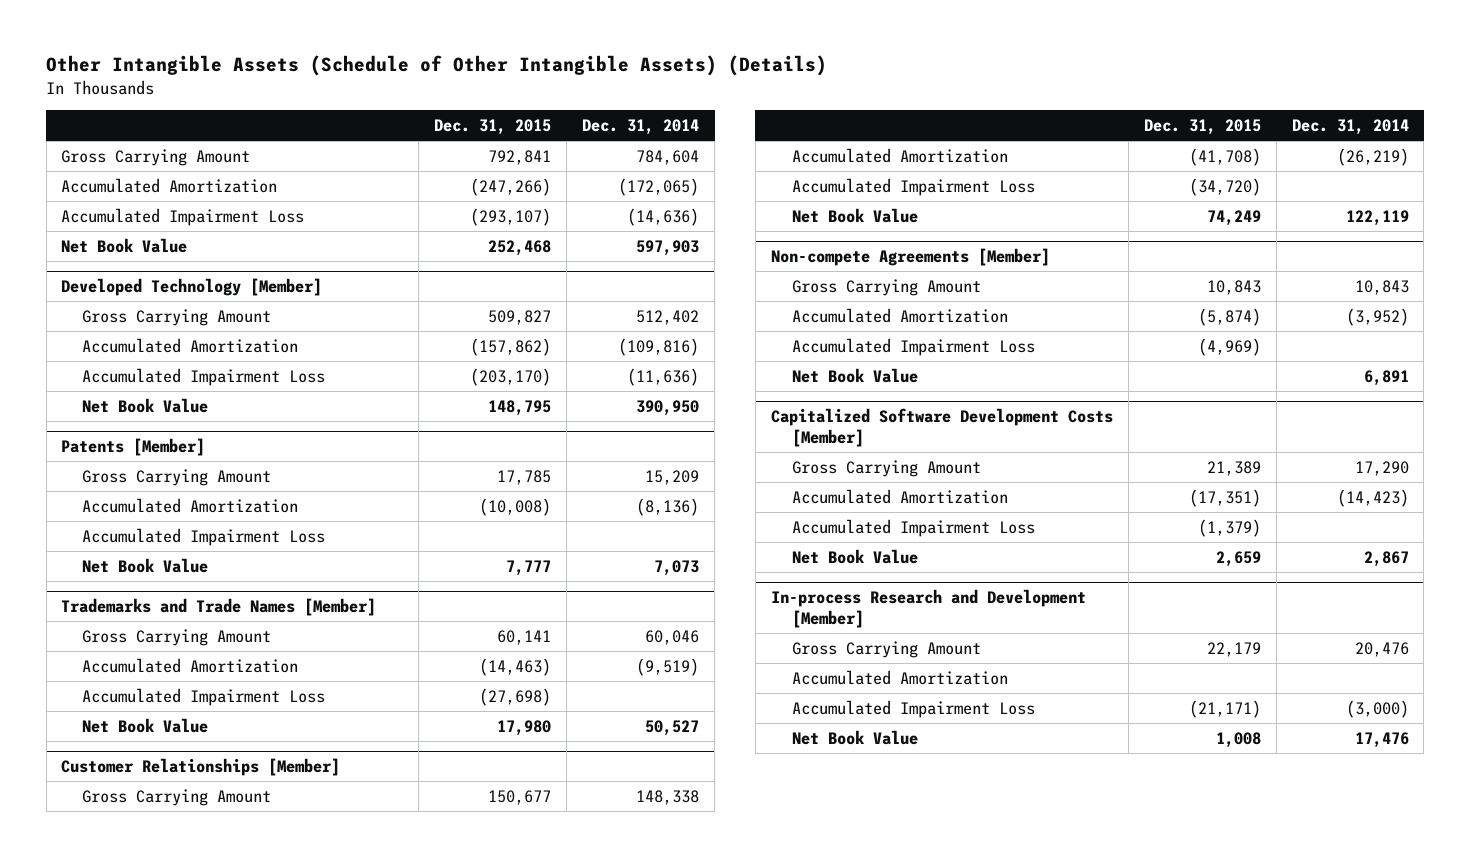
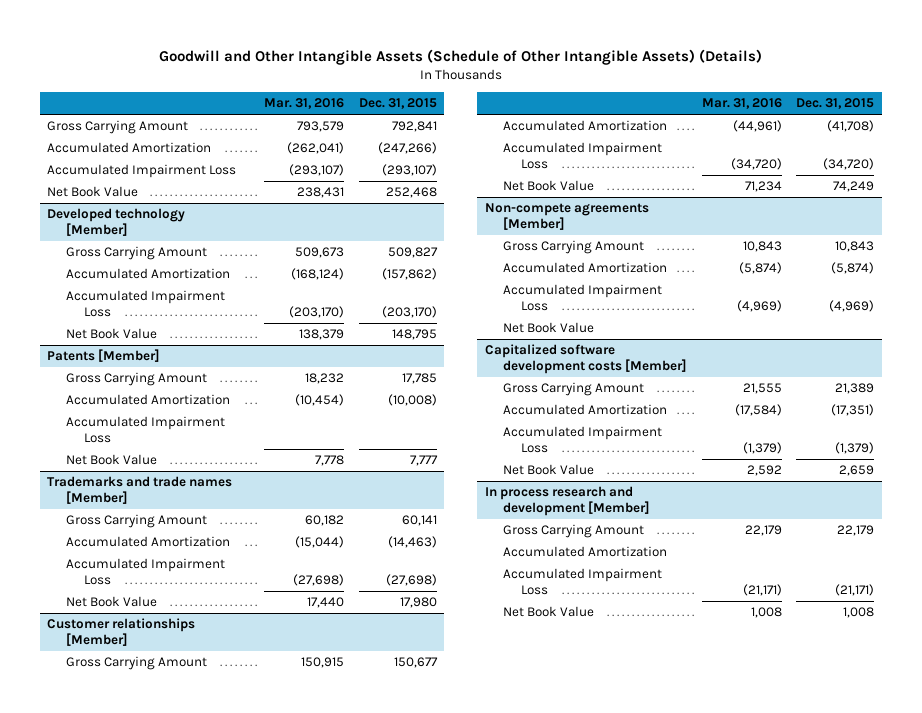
- Other Intangible Assets (Schedule of Other Intangible Assets) (Details)
+ Goodwill and Other Intangible Assets (Schedule of Other Intangible Assets) (Details)
- | Dec. 31, 2015 | Dec. 31, 2014
+ | Mar. 31, 2016 | Dec. 31, 2015
- Developed Technology [Member]
+ Developed technology [Member]
- Trademarks and Trade Names [Member]
+ Trademarks and trade names [Member]
- Customer Relationships [Member]
+ Customer relationships [Member]
- Non-compete Agreements [Member]
+ Non-compete agreements [Member]
- Capitalized Software Development Costs [Member]
+ Capitalized software development costs [Member]
- In-process Research and Development [Member]
+ In process research and development [Member]

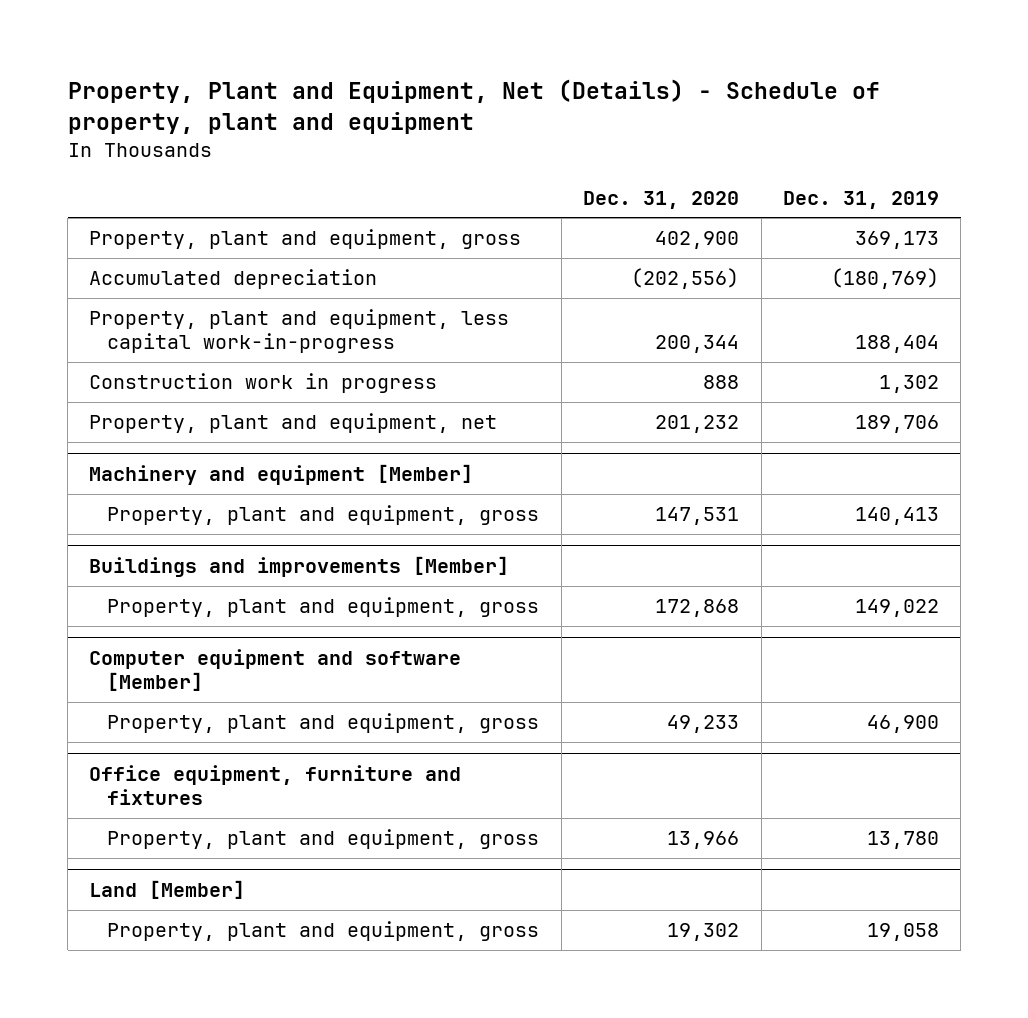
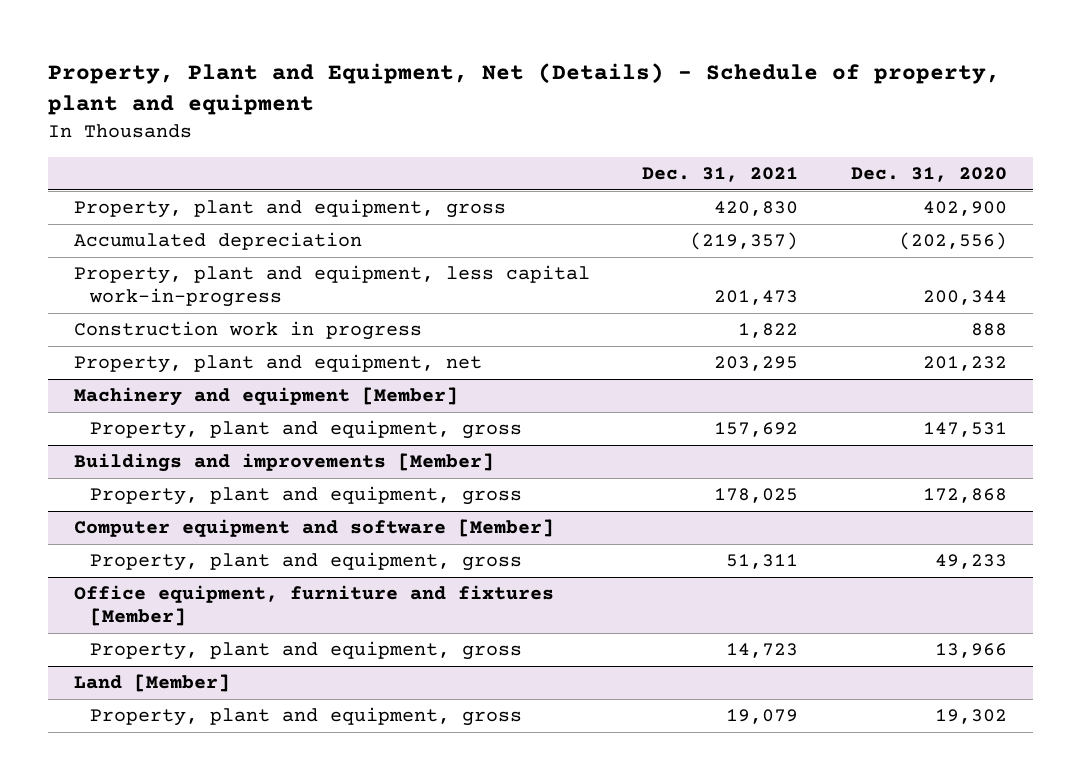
- | Dec. 31, 2020 | Dec. 31, 2019
+ | Dec. 31, 2021 | Dec. 31, 2020
- Office equipment, furniture and fixtures
+ Office equipment, furniture and fixtures [Member]

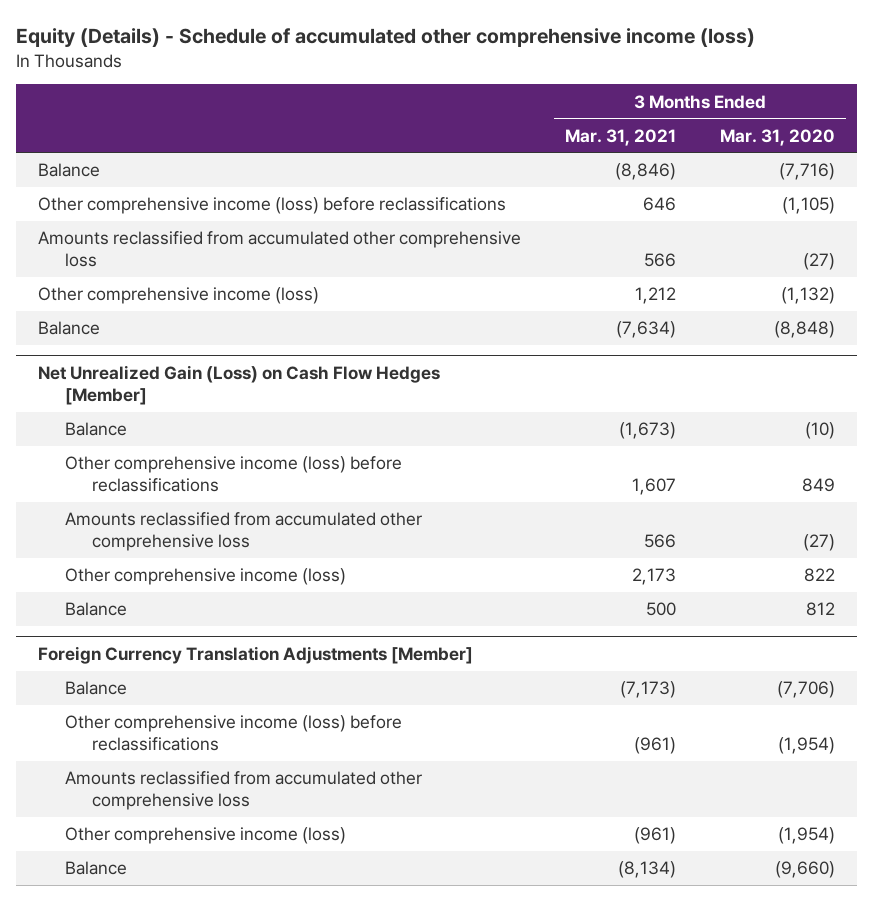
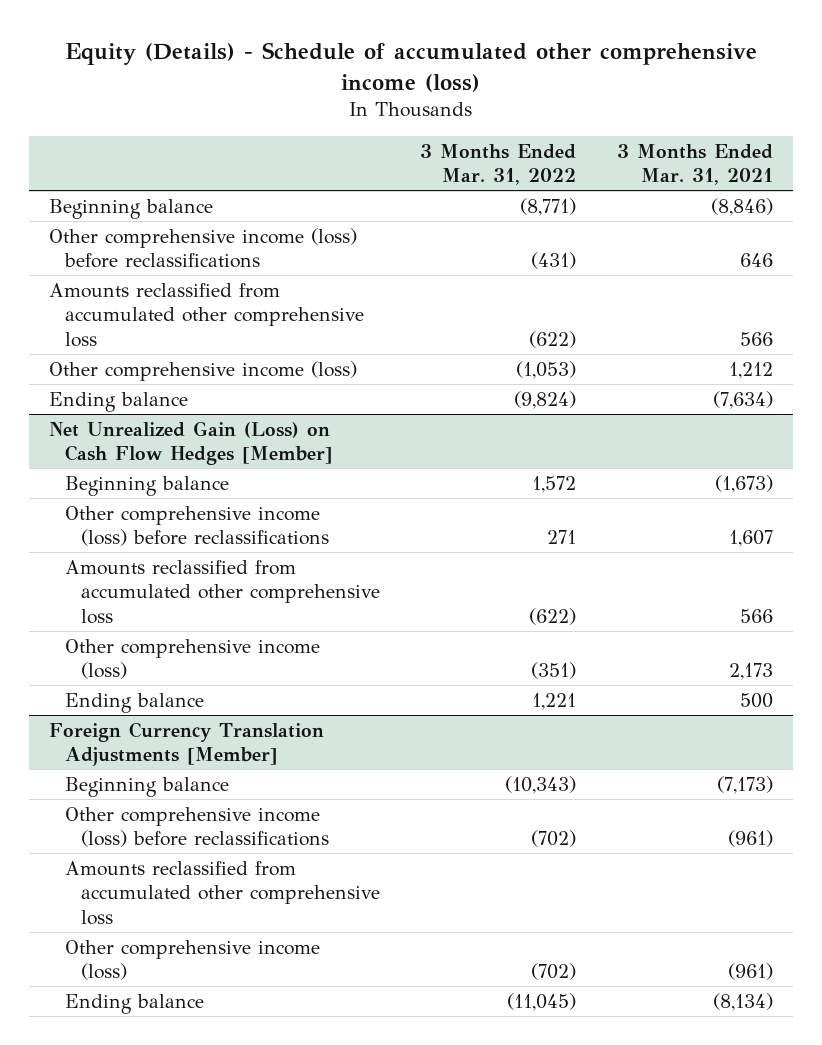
- | 3 Months Ended Mar. 31, 2021 | 3 Months Ended Mar. 31, 2020
+ | 3 Months Ended Mar. 31, 2022 | 3 Months Ended Mar. 31, 2021
- Balance | (8,846) | (7,716)
+ Beginning balance | (8,771) | (8,846)
- Balance | (7,634) | (8,848)
+ Ending balance | (9,824) | (7,634)
@ Net Unrealized Gain (Loss) on Cash Flow Hedges [Member]
- Balance | (1,673) | (10)
+ Beginning balance | 1,572 | (1,673)
- Balance | 500 | 812
+ Ending balance | 1,221 | 500
@ Foreign Currency Translation Adjustments [Member]
- Balance | (7,173) | (7,706)
+ Beginning balance | (10,343) | (7,173)
- Balance | (8,134) | (9,660)
+ Ending balance | (11,045) | (8,134)

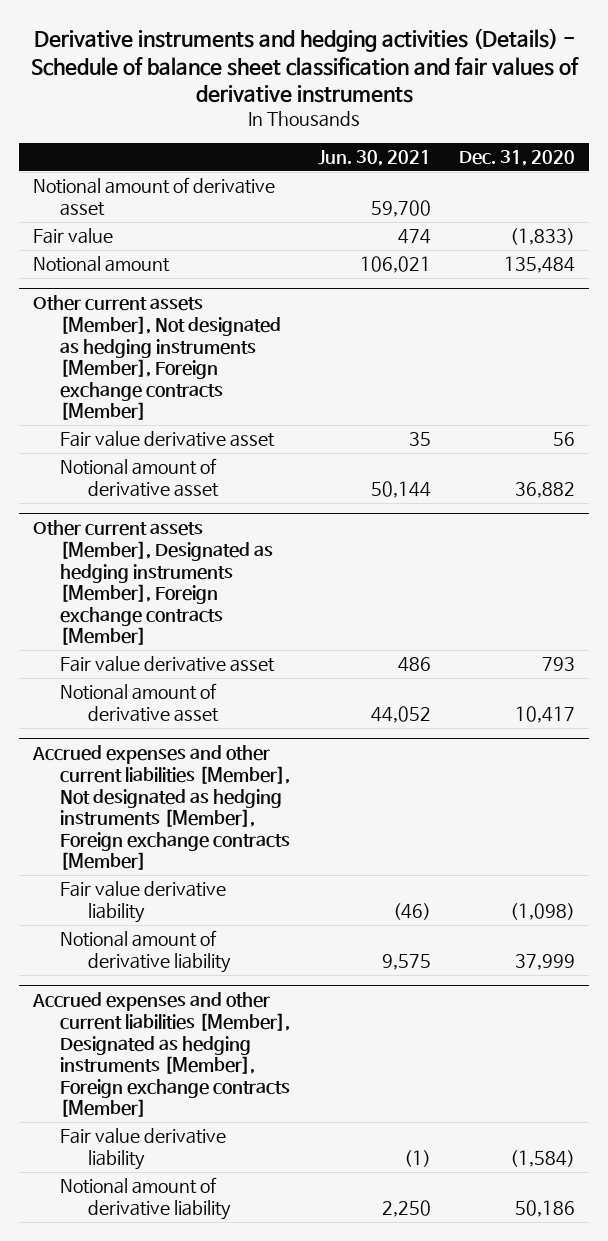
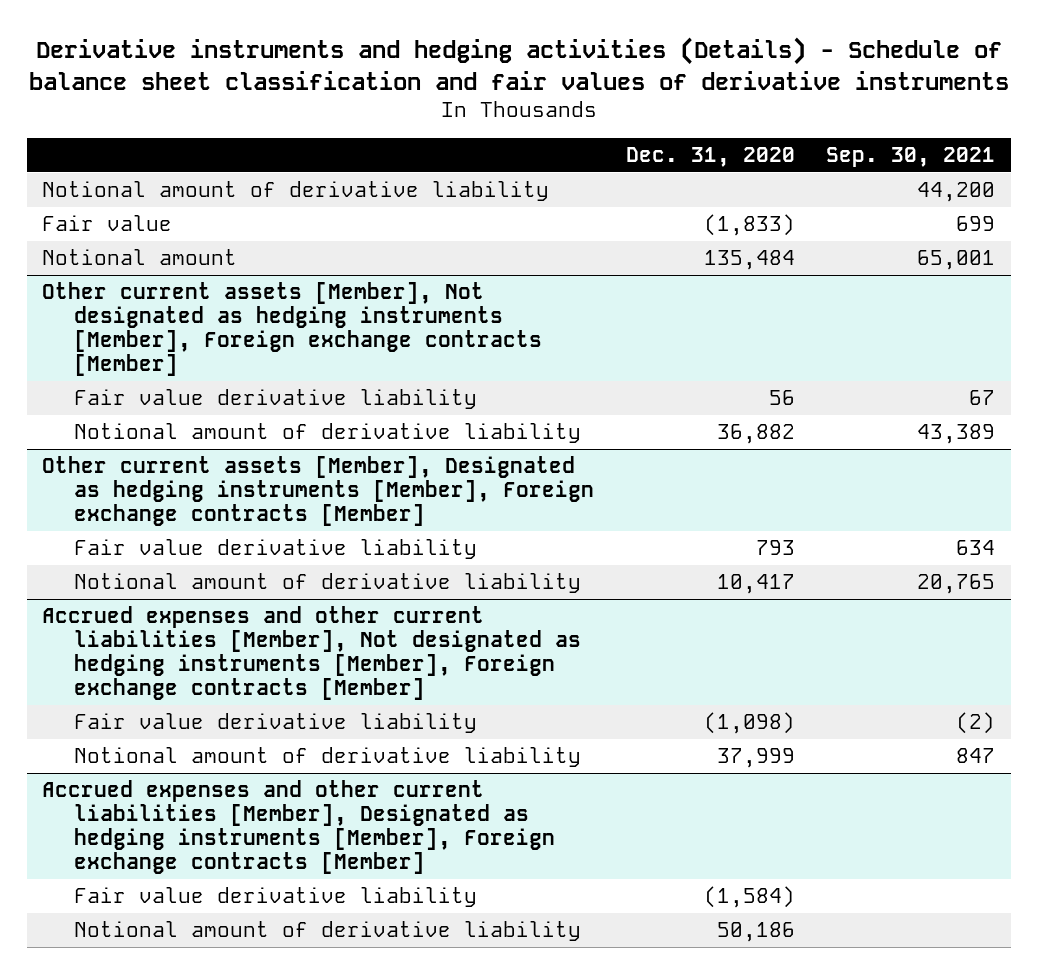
- | Jun. 30, 2021 | Dec. 31, 2020
+ | Dec. 31, 2020 | Sep. 30, 2021
- Notional amount of derivative asset | 59,700 |
+ Notional amount of derivative liability | | 44,200
@ Other current assets [Member], Not designated as hedging instruments [Member], Foreign exchange contracts [Member]
- Fair value derivative asset | 35 | 56
- Notional amount of derivative asset | 50,144 | 36,882
+ Fair value derivative liability | 56 | 67
+ Notional amount of derivative liability | 36,882 | 43,389
@ Other current assets [Member], Designated as hedging instruments [Member], Foreign exchange contracts [Member]
- Fair value derivative asset | 486 | 793
- Notional amount of derivative asset | 44,052 | 10,417
+ Fair value derivative liability | 793 | 634
+ Notional amount of derivative liability | 10,417 | 20,765

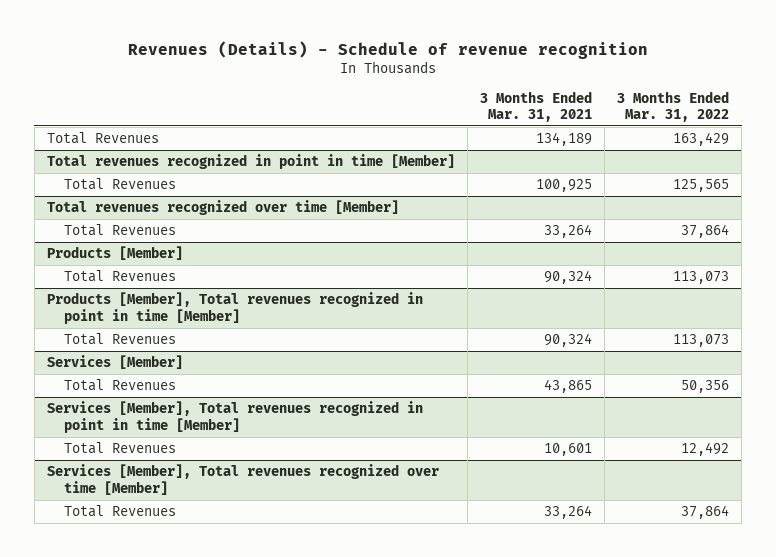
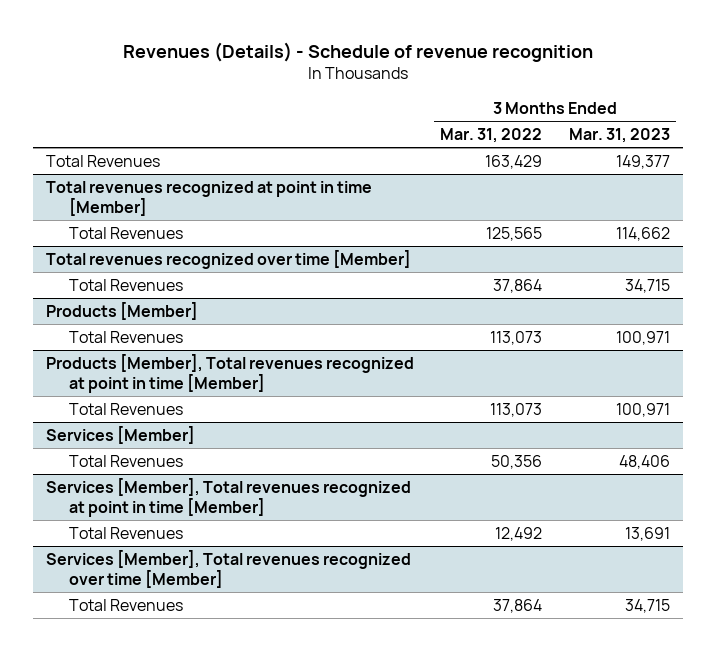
- | 3 Months Ended Mar. 31, 2021 | 3 Months Ended Mar. 31, 2022
+ | 3 Months Ended Mar. 31, 2022 | 3 Months Ended Mar. 31, 2023
- Total revenues recognized in point in time [Member]
+ Total revenues recognized at point in time [Member]
- Products [Member], Total revenues recognized in point in time [Member]
+ Products [Member], Total revenues recognized at point in time [Member]
- Services [Member], Total revenues recognized in point in time [Member]
+ Services [Member], Total revenues recognized at point in time [Member]

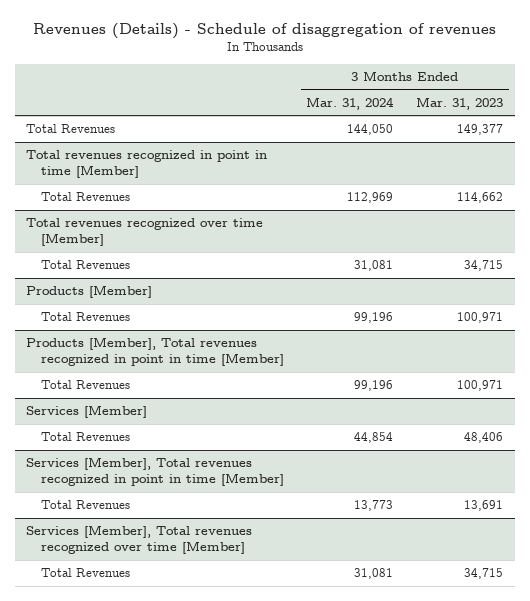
- Revenues (Details) - Schedule of revenue recognition
+ Revenues (Details) - Schedule of disaggregation of revenues
- | 3 Months Ended Mar. 31, 2022 | 3 Months Ended Mar. 31, 2023
+ | 3 Months Ended Mar. 31, 2024 | 3 Months Ended Mar. 31, 2023
- Total revenues recognized at point in time [Member]
+ Total revenues recognized in point in time [Member]
- Products [Member], Total revenues recognized at point in time [Member]
+ Products [Member], Total revenues recognized in point in time [Member]
- Services [Member], Total revenues recognized at point in time [Member]
+ Services [Member], Total revenues recognized in point in time [Member]

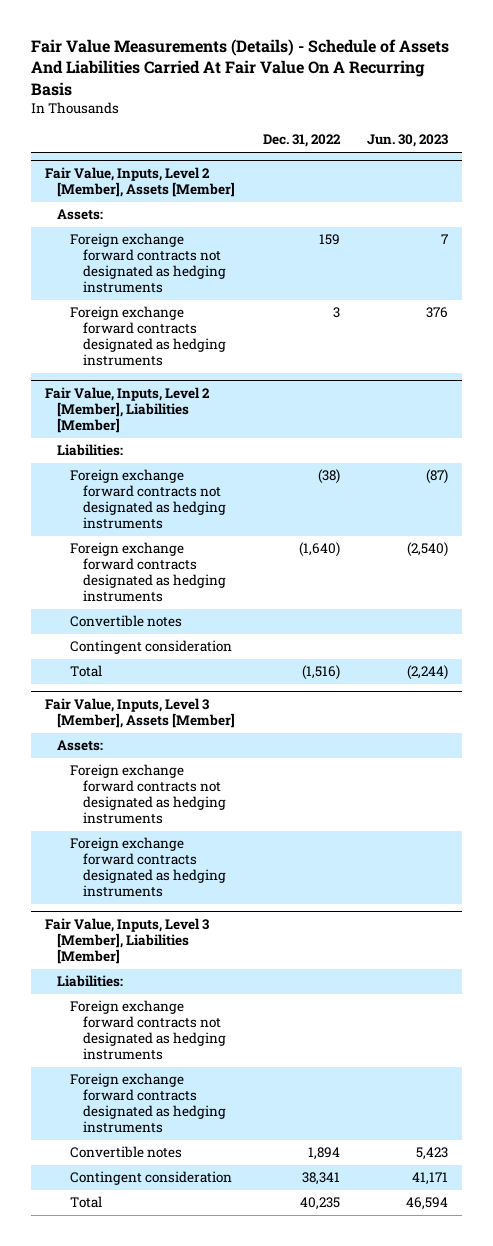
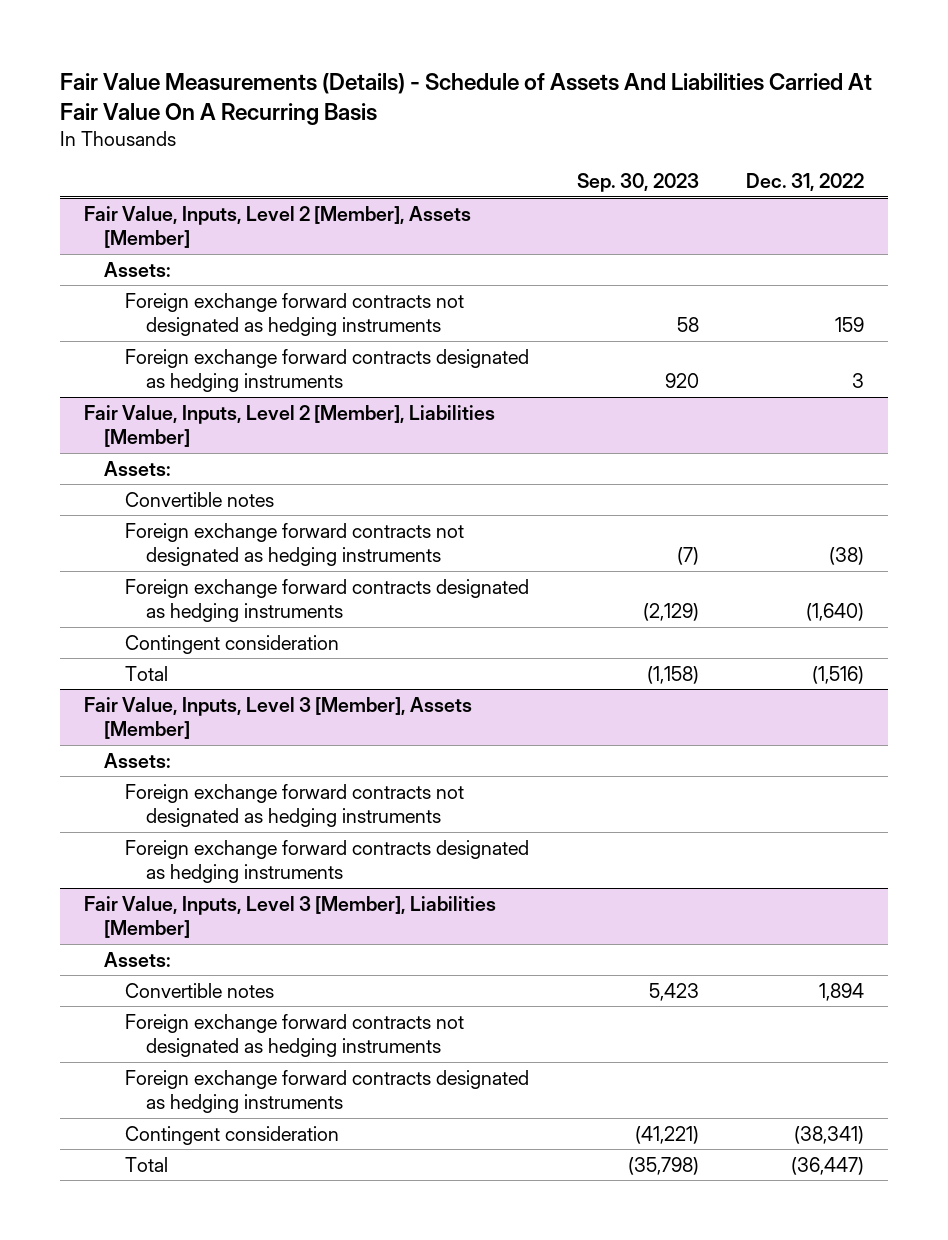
- | Dec. 31, 2022 | Jun. 30, 2023
+ | Sep. 30, 2023 | Dec. 31, 2022
@ Fair Value, Inputs, Level 2 [Member], Liabilities [Member]
- Liabilities:
+ Assets:
moved up: Convertible notes
@ Fair Value, Inputs, Level 3 [Member], Liabilities [Member]
- Liabilities:
+ Assets:
moved up: Convertible notes | 5,423 | 1,894
- Contingent consideration | 38,341 | 41,171
- Total | 40,235 | 46,594
+ Contingent consideration | (41,221) | (38,341)
+ Total | (35,798) | (36,447)

